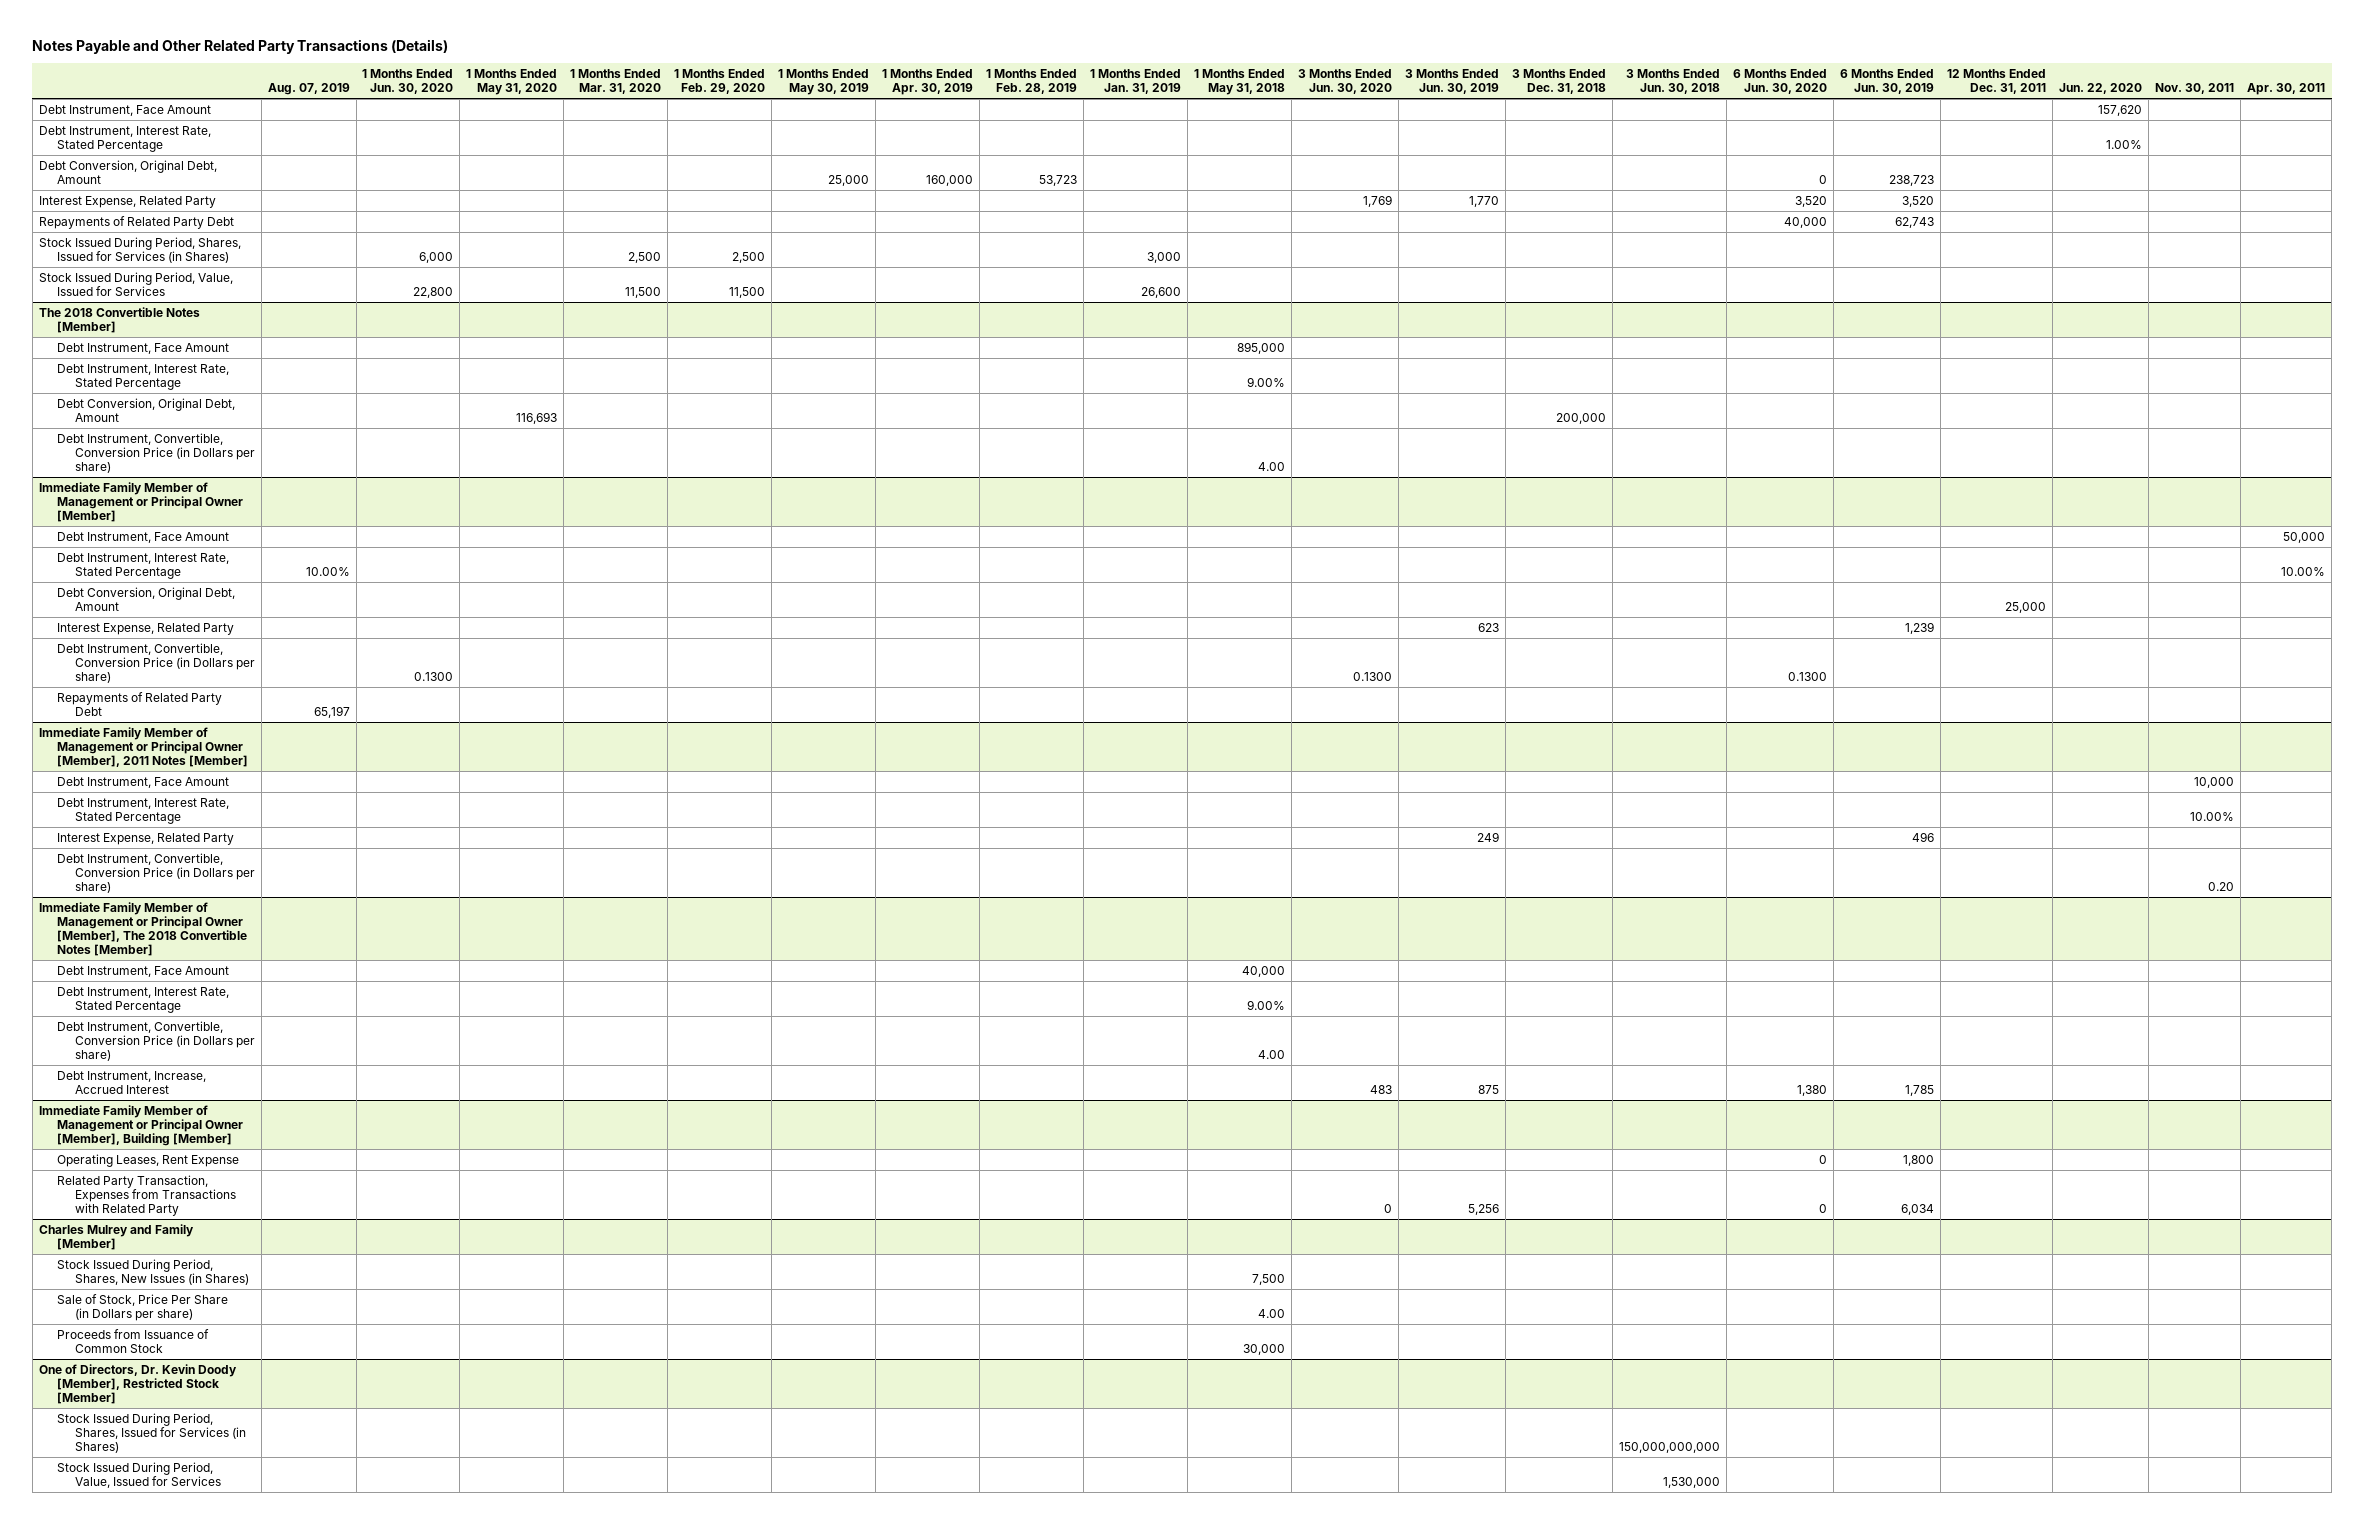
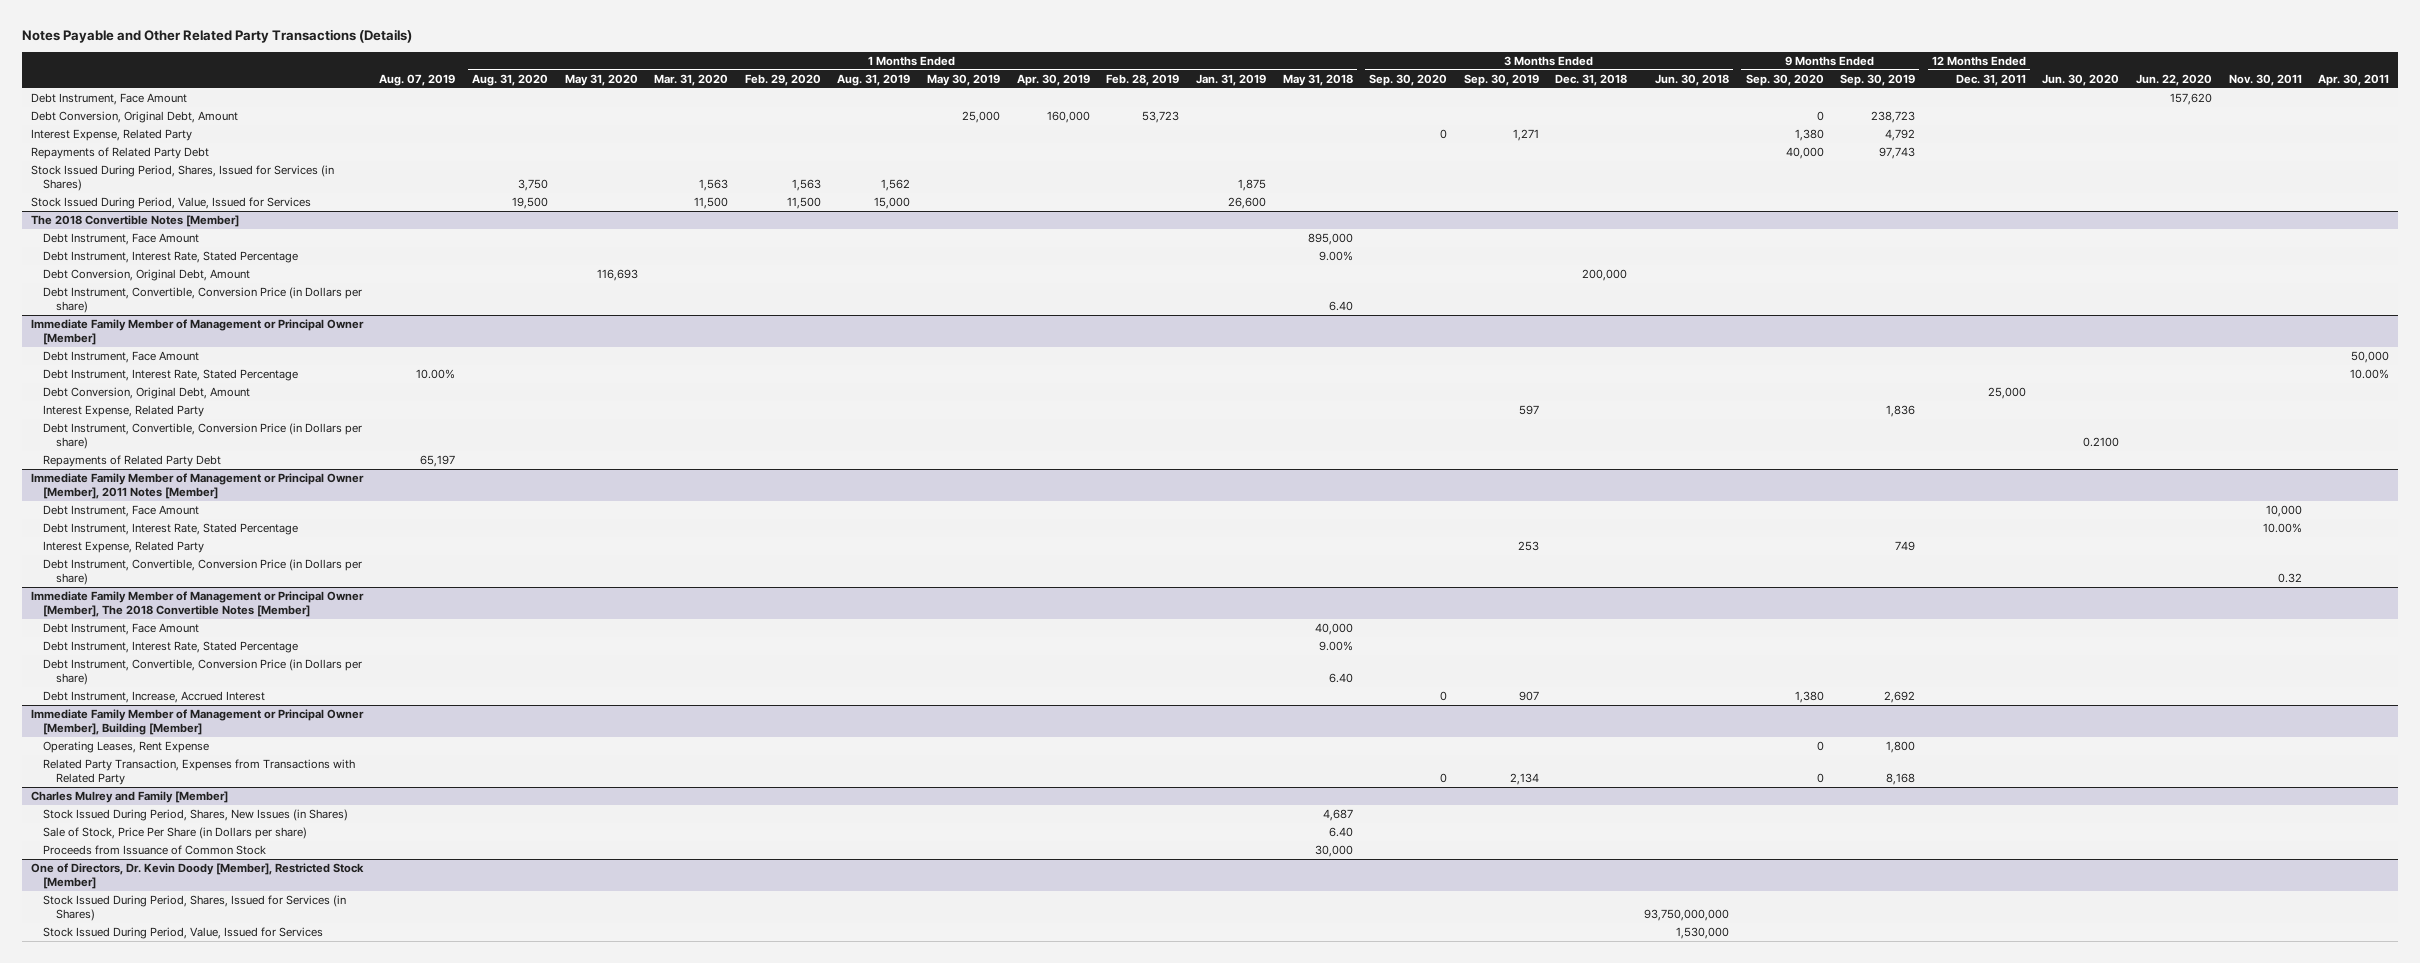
- | Aug. 07, 2019 | 1 Months Ended Jun. 30, 2020 | 1 Months Ended May 31, 2020 | 1 Months Ended Mar. 31, 2020 | 1 Months Ended Feb. 29, 2020 | 1 Months Ended May 30, 2019 | 1 Months Ended Apr. 30, 2019 | 1 Months Ended Feb. 28, 2019 | 1 Months Ended Jan. 31, 2019 | 1 Months Ended May 31, 2018 | 3 Months Ended Jun. 30, 2020 | 3 Months Ended Jun. 30, 2019 | 3 Months Ended Dec. 31, 2018 | 3 Months Ended Jun. 30, 2018 | 6 Months Ended Jun. 30, 2020 | 6 Months Ended Jun. 30, 2019 | 12 Months Ended Dec. 31, 2011 | Jun. 22, 2020 | Nov. 30, 2011 | Apr. 30, 2011
+ | Aug. 07, 2019 | 1 Months Ended Aug. 31, 2020 | 1 Months Ended May 31, 2020 | 1 Months Ended Mar. 31, 2020 | 1 Months Ended Feb. 29, 2020 | 1 Months Ended Aug. 31, 2019 | 1 Months Ended May 30, 2019 | 1 Months Ended Apr. 30, 2019 | 1 Months Ended Feb. 28, 2019 | 1 Months Ended Jan. 31, 2019 | 1 Months Ended May 31, 2018 | 3 Months Ended Sep. 30, 2020 | 3 Months Ended Sep. 30, 2019 | 3 Months Ended Dec. 31, 2018 | 3 Months Ended Jun. 30, 2018 | 9 Months Ended Sep. 30, 2020 | 9 Months Ended Sep. 30, 2019 | 12 Months Ended Dec. 31, 2011 | Jun. 30, 2020 | Jun. 22, 2020 | Nov. 30, 2011 | Apr. 30, 2011
- Debt Instrument, Interest Rate, Stated Percentage | | | | | | | | | | | | | | | | | | 1.00% | |
- Stock Issued During Period, Shares, Issued for Services (in Shares) | | 6,000 | | 2,500 | 2,500 | | | | 3,000 | | | | | | | | | | |
+ Stock Issued During Period, Shares, Issued for Services (in Shares) | | 3,750 | | 1,563 | 1,563 | 1,562 | | | | 1,875 | | | | | | | | | | | |
@ The 2018 Convertible Notes [Member]
- Debt Instrument, Convertible, Conversion Price (in Dollars per share) | | | | | | | | | | 4.00 | | | | | | | | | |
+ Debt Instrument, Convertible, Conversion Price (in Dollars per share) | | | | | | | | | | | 6.40 | | | | | | | | | | |
@ Immediate Family Member of Management or Principal Owner [Member], 2011 Notes [Member]
- Debt Instrument, Convertible, Conversion Price (in Dollars per share) | | | | | | | | | | | | | | | | | | | 0.20 |
+ Debt Instrument, Convertible, Conversion Price (in Dollars per share) | | | | | | | | | | | | | | | | | | | | | 0.32 |
@ Immediate Family Member of Management or Principal Owner [Member], The 2018 Convertible Notes [Member]
- Debt Instrument, Convertible, Conversion Price (in Dollars per share) | | | | | | | | | | 4.00 | | | | | | | | | |
+ Debt Instrument, Convertible, Conversion Price (in Dollars per share) | | | | | | | | | | | 6.40 | | | | | | | | | | |
@ Charles Mulrey and Family [Member]
- Stock Issued During Period, Shares, New Issues (in Shares) | | | | | | | | | | 7,500 | | | | | | | | | |
- Sale of Stock, Price Per Share (in Dollars per share) | | | | | | | | | | 4.00 | | | | | | | | | |
+ Stock Issued During Period, Shares, New Issues (in Shares) | | | | | | | | | | | 4,687 | | | | | | | | | | |
+ Sale of Stock, Price Per Share (in Dollars per share) | | | | | | | | | | | 6.40 | | | | | | | | | | |
@ One of Directors, Dr. Kevin Doody [Member], Restricted Stock [Member]
- Stock Issued During Period, Shares, Issued for Services (in Shares) | | | | | | | | | | | | | | 150,000,000,000 | | | | | |
+ Stock Issued During Period, Shares, Issued for Services (in Shares) | | | | | | | | | | | | | | | 93,750,000,000 | | | | | | |

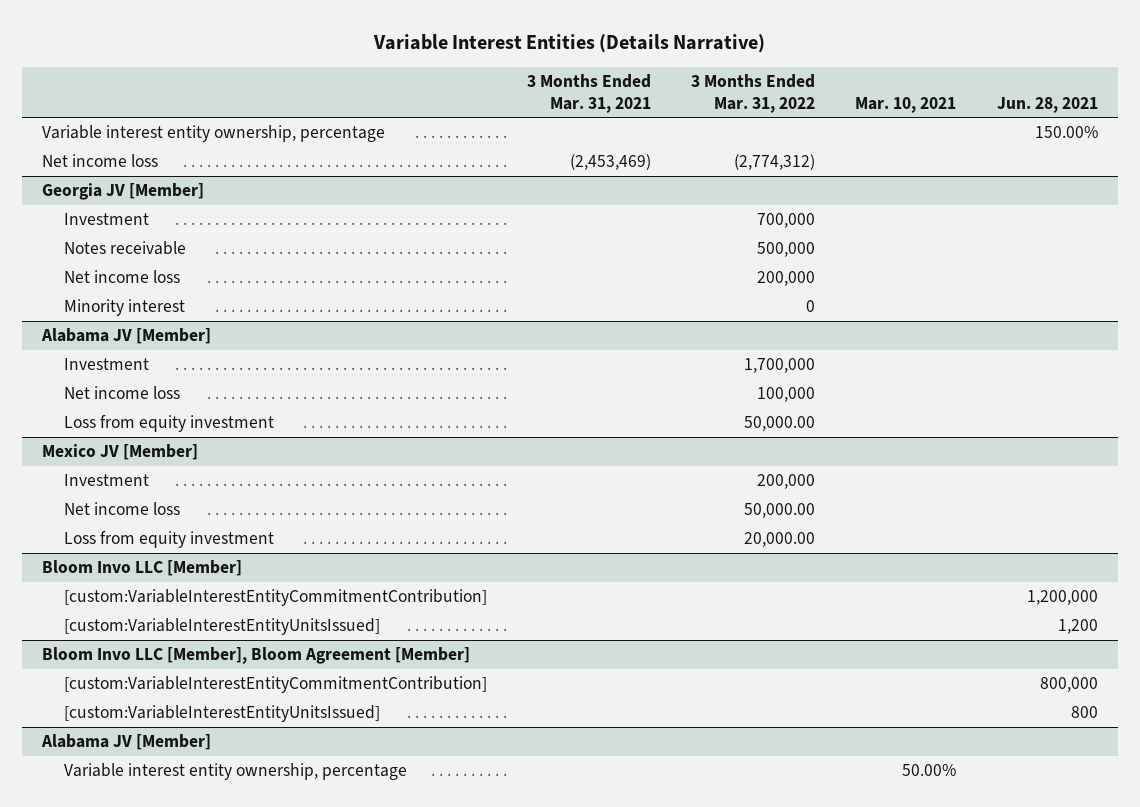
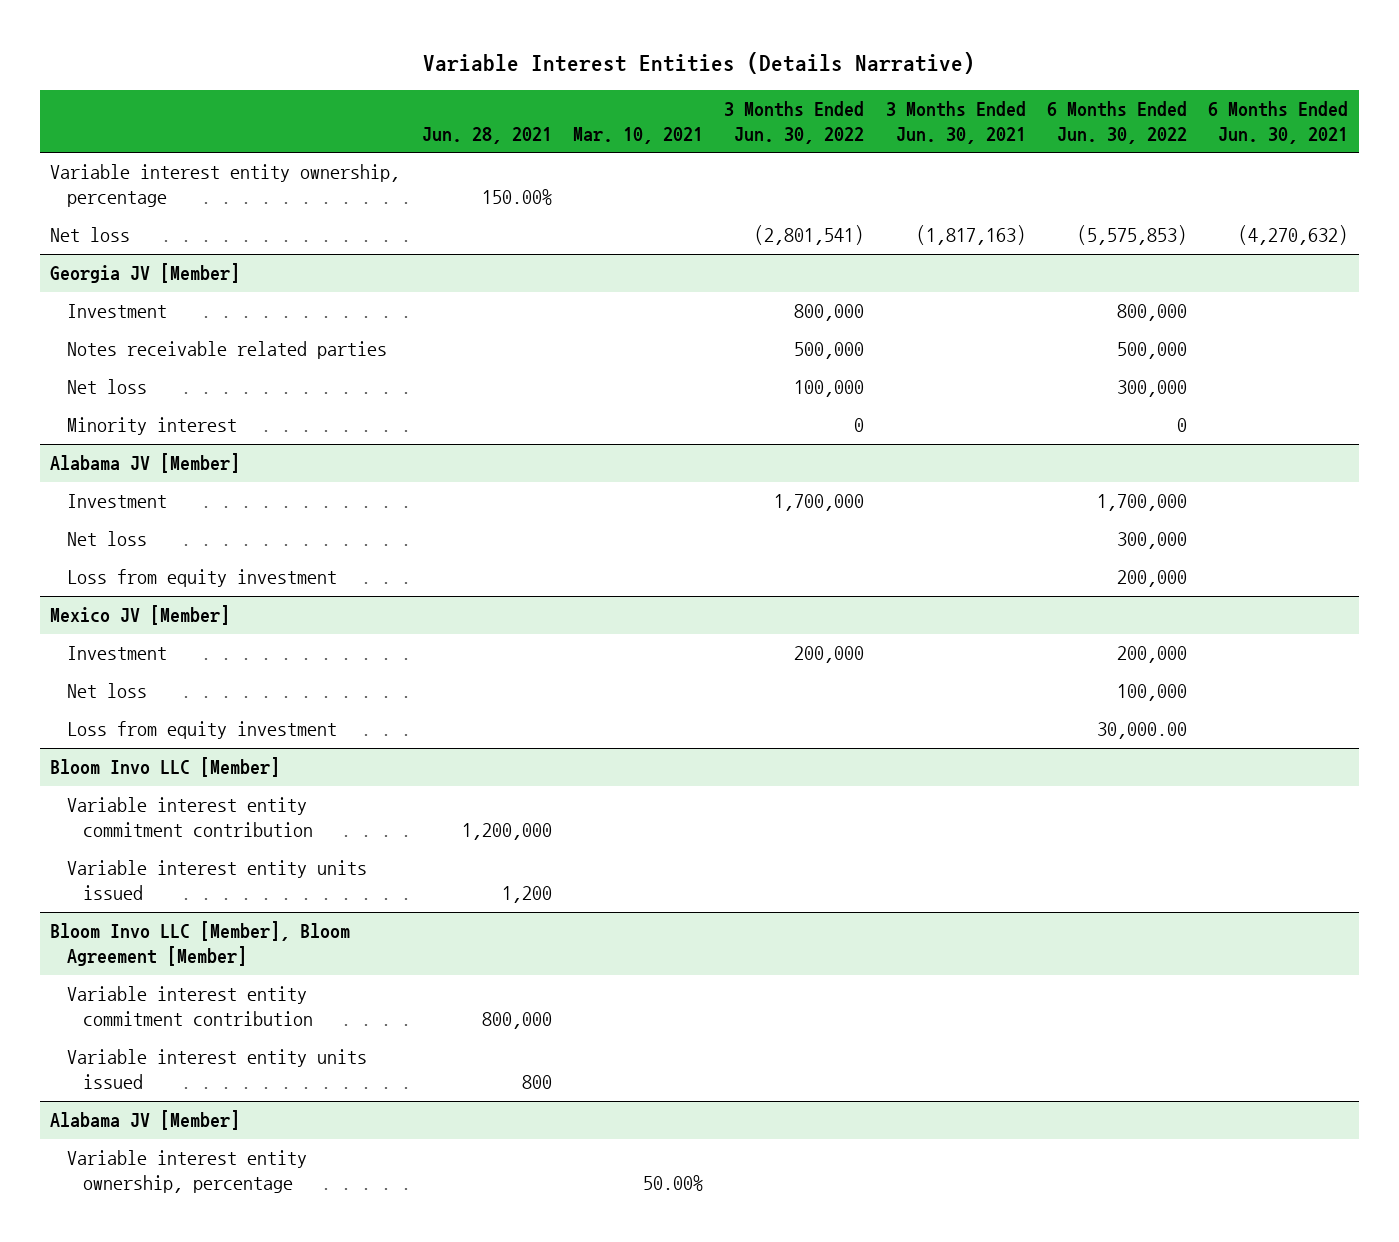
- | 3 Months Ended Mar. 31, 2021 | 3 Months Ended Mar. 31, 2022 | Mar. 10, 2021 | Jun. 28, 2021
+ | Jun. 28, 2021 | Mar. 10, 2021 | 3 Months Ended Jun. 30, 2022 | 3 Months Ended Jun. 30, 2021 | 6 Months Ended Jun. 30, 2022 | 6 Months Ended Jun. 30, 2021
- Net income loss | (2,453,469) | (2,774,312) | |
+ Net loss | | | (2,801,541) | (1,817,163) | (5,575,853) | (4,270,632)
@ Georgia JV [Member]
- Notes receivable | | 500,000 | |
- Net income loss | | 200,000 | |
+ Notes receivable related parties | | | 500,000 | | 500,000 |
+ Net loss | | | 100,000 | | 300,000 |
@ Alabama JV [Member]
- Net income loss | | 100,000 | |
+ Net loss | | | | | 300,000 |
@ Mexico JV [Member]
- Net income loss | | 50,000.00 | |
+ Net loss | | | | | 100,000 |
@ Bloom Invo LLC [Member]
- [custom:VariableInterestEntityCommitmentContribution] | | | | 1,200,000
- [custom:VariableInterestEntityUnitsIssued] | | | | 1,200
+ Variable interest entity commitment contribution | 1,200,000 | | | | |
+ Variable interest entity units issued | 1,200 | | | | |
@ Bloom Invo LLC [Member], Bloom Agreement [Member]
- [custom:VariableInterestEntityCommitmentContribution] | | | | 800,000
- [custom:VariableInterestEntityUnitsIssued] | | | | 800
+ Variable interest entity commitment contribution | 800,000 | | | | |
+ Variable interest entity units issued | 800 | | | | |

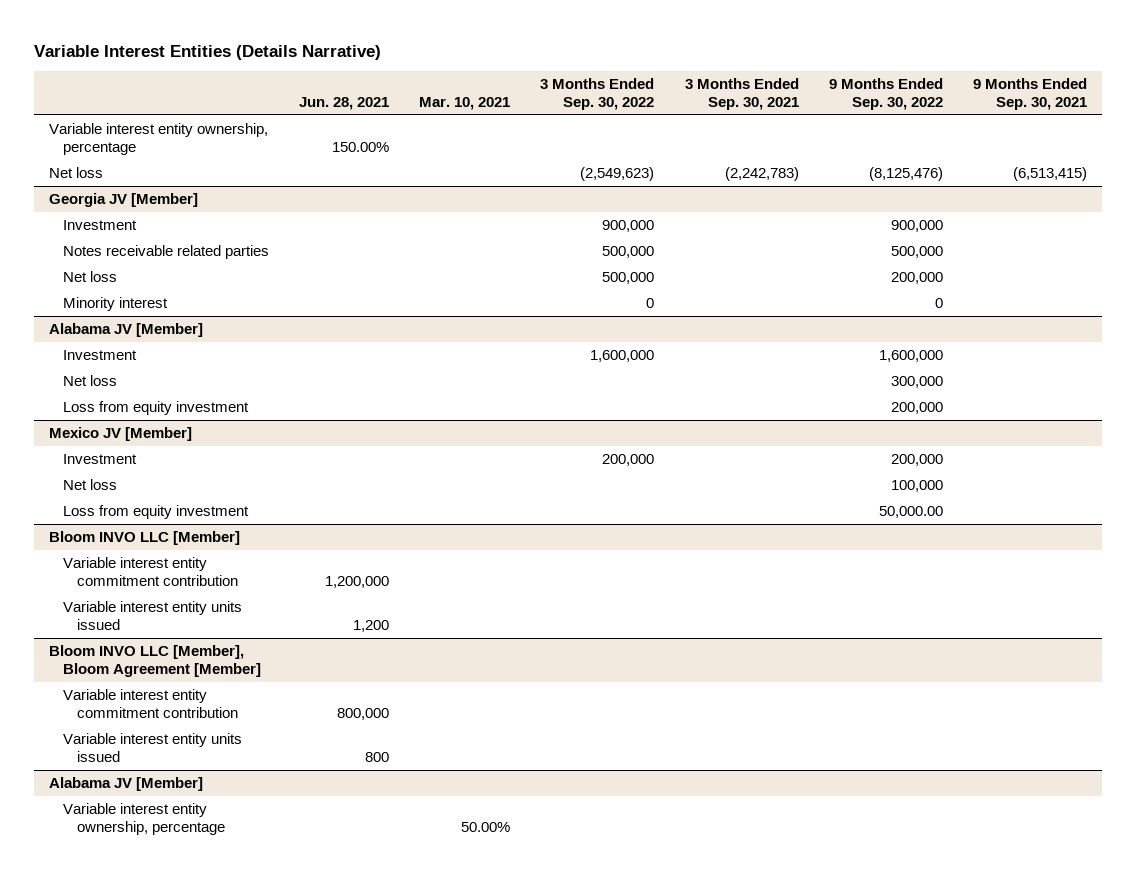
- | Jun. 28, 2021 | Mar. 10, 2021 | 3 Months Ended Jun. 30, 2022 | 3 Months Ended Jun. 30, 2021 | 6 Months Ended Jun. 30, 2022 | 6 Months Ended Jun. 30, 2021
+ | Jun. 28, 2021 | Mar. 10, 2021 | 3 Months Ended Sep. 30, 2022 | 3 Months Ended Sep. 30, 2021 | 9 Months Ended Sep. 30, 2022 | 9 Months Ended Sep. 30, 2021
- Bloom Invo LLC [Member]
+ Bloom INVO LLC [Member]
- Bloom Invo LLC [Member], Bloom Agreement [Member]
+ Bloom INVO LLC [Member], Bloom Agreement [Member]

